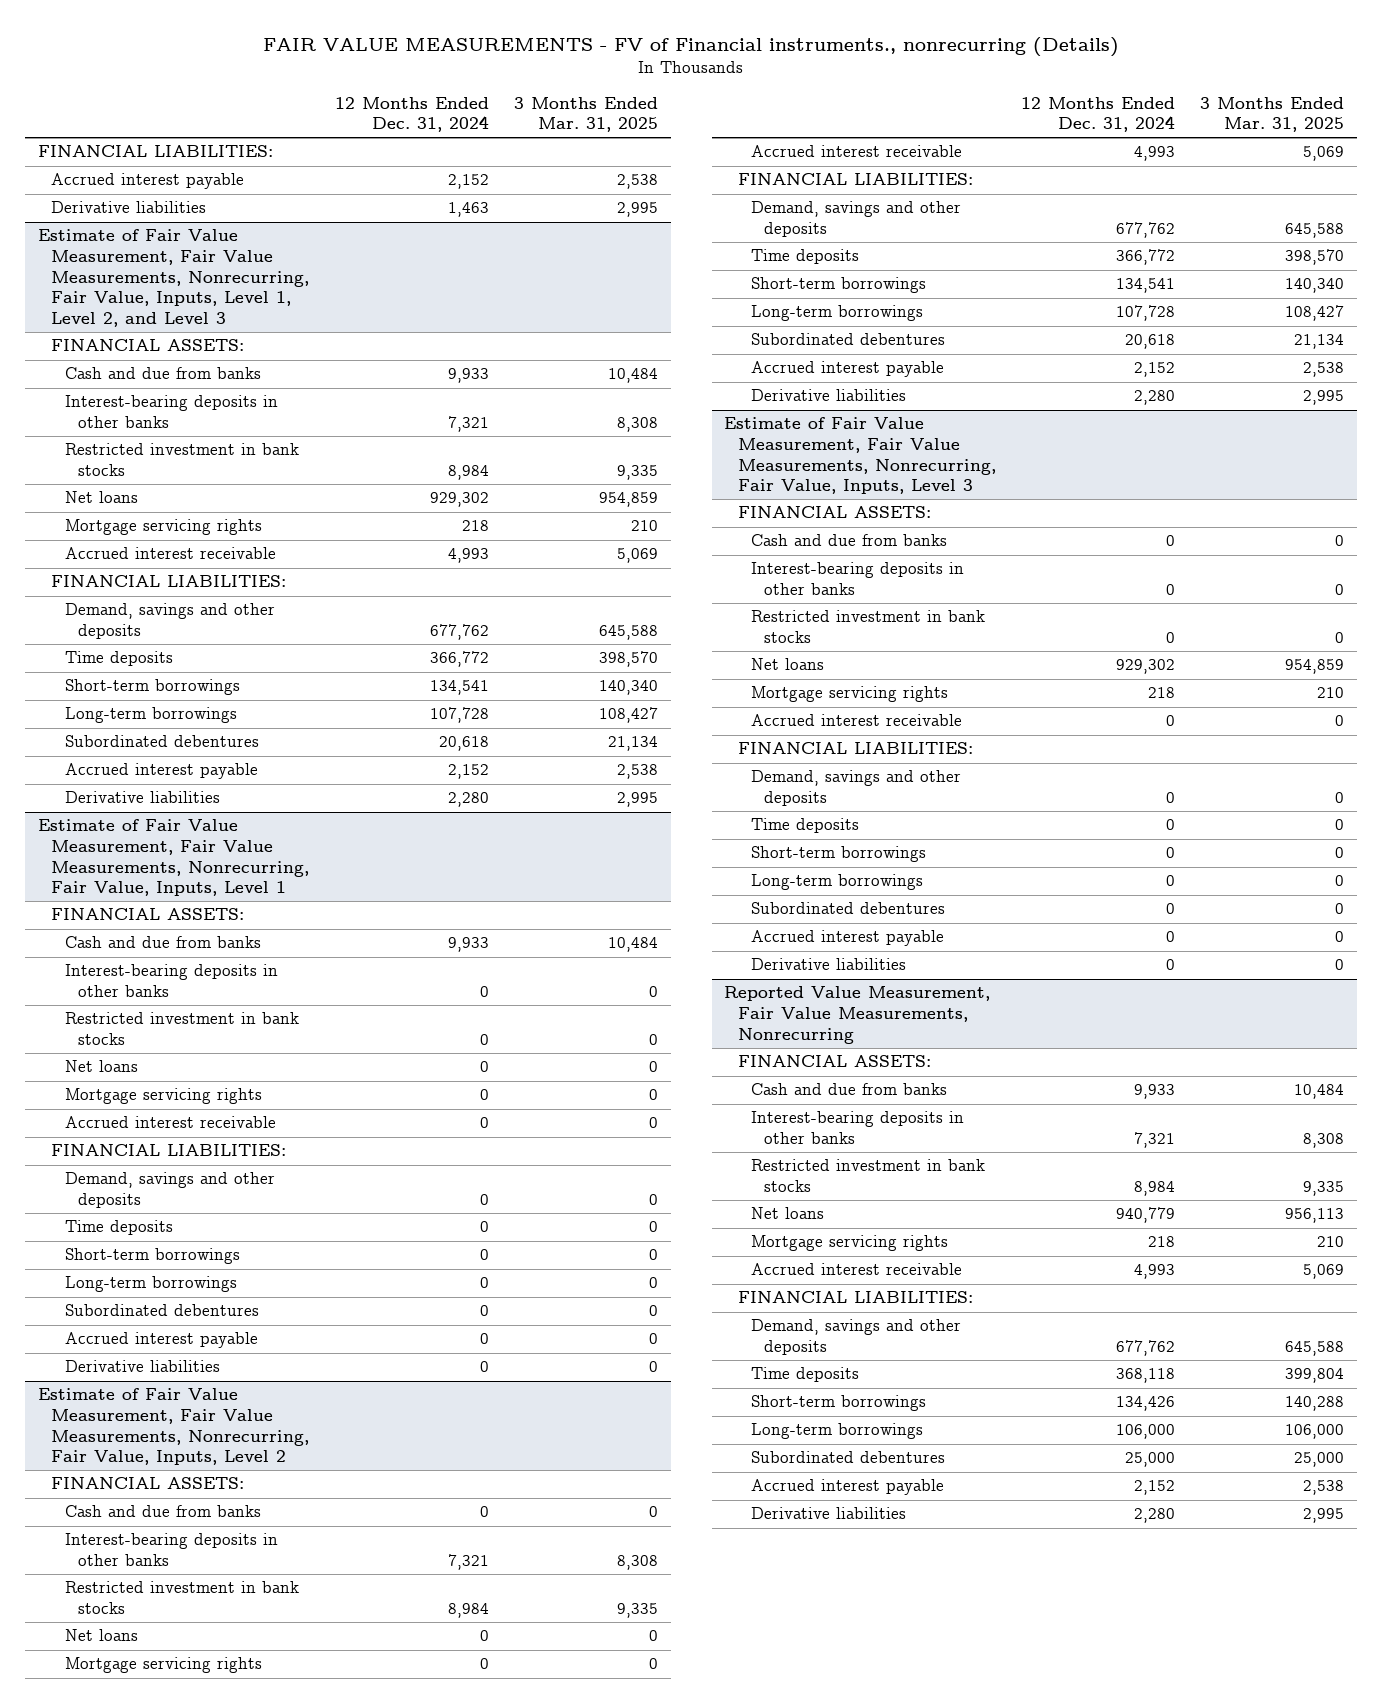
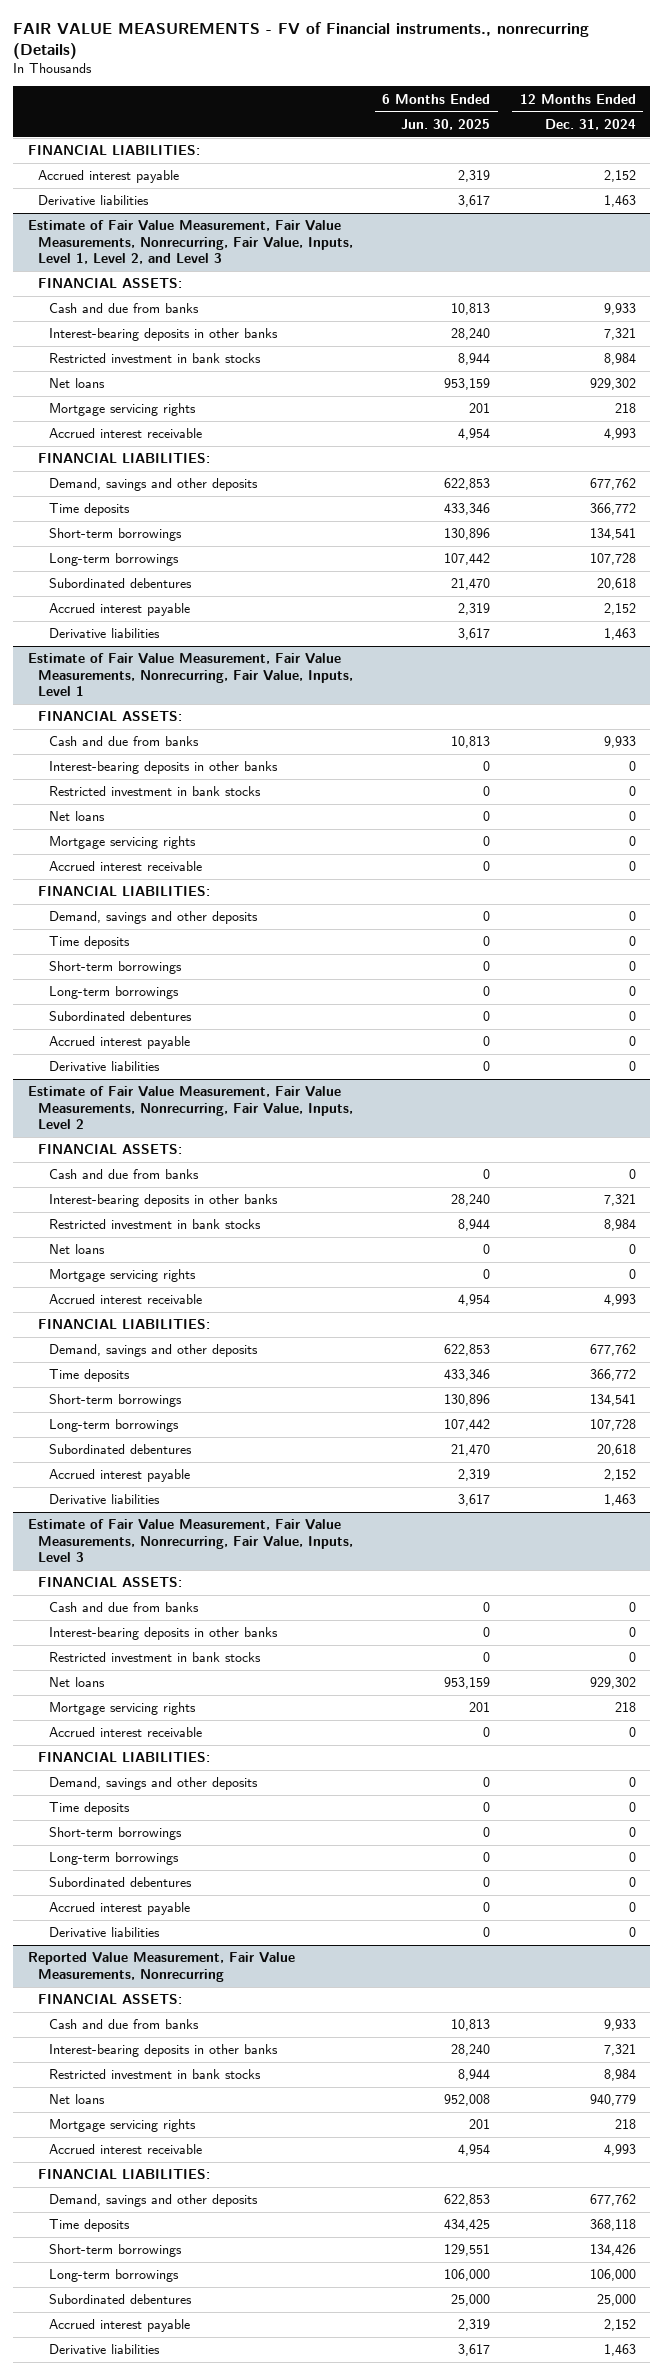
- | 12 Months Ended Dec. 31, 2024 | 3 Months Ended Mar. 31, 2025
+ | 6 Months Ended Jun. 30, 2025 | 12 Months Ended Dec. 31, 2024
@ Estimate of Fair Value Measurement, Fair Value Measurements, Nonrecurring, Fair Value, Inputs, Level 1, Level 2, and Level 3
- Derivative liabilities | 2,280 | 2,995
+ Derivative liabilities | 3,617 | 1,463
@ Estimate of Fair Value Measurement, Fair Value Measurements, Nonrecurring, Fair Value, Inputs, Level 2
- Derivative liabilities | 2,280 | 2,995
+ Derivative liabilities | 3,617 | 1,463
@ Reported Value Measurement, Fair Value Measurements, Nonrecurring
- Derivative liabilities | 2,280 | 2,995
+ Derivative liabilities | 3,617 | 1,463

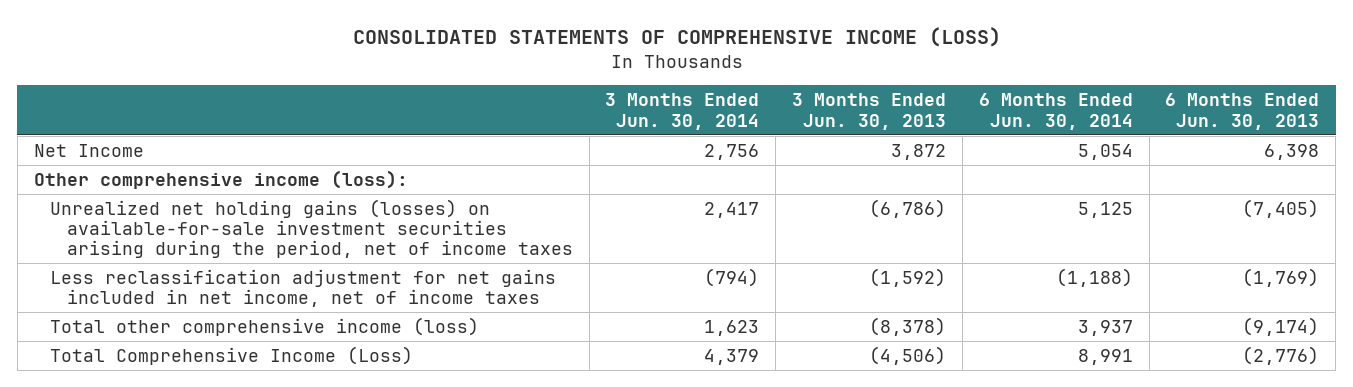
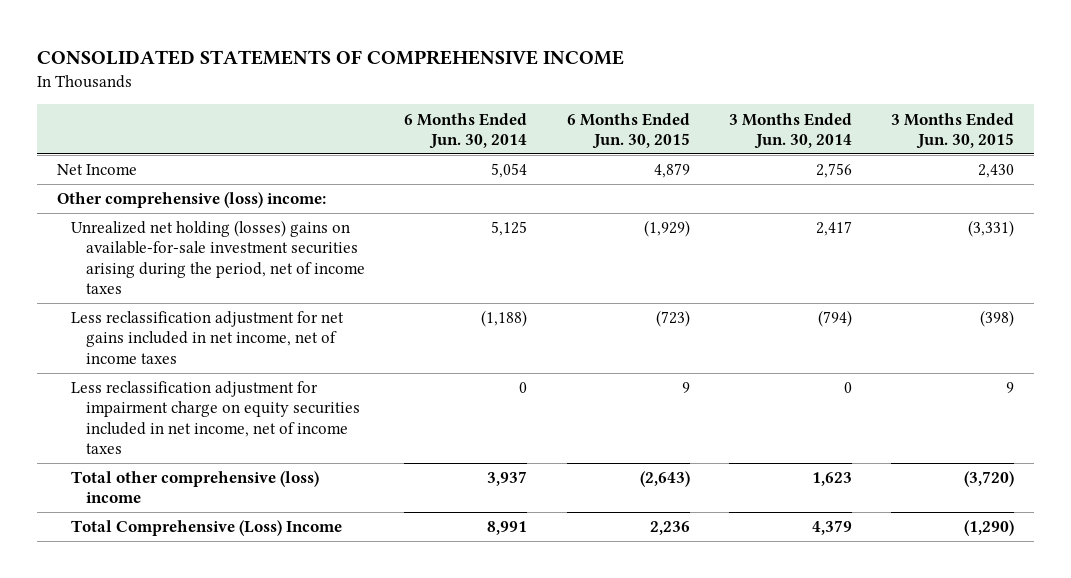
- CONSOLIDATED STATEMENTS OF COMPREHENSIVE INCOME (LOSS)
+ CONSOLIDATED STATEMENTS OF COMPREHENSIVE INCOME
- | 3 Months Ended Jun. 30, 2014 | 3 Months Ended Jun. 30, 2013 | 6 Months Ended Jun. 30, 2014 | 6 Months Ended Jun. 30, 2013
+ | 6 Months Ended Jun. 30, 2014 | 6 Months Ended Jun. 30, 2015 | 3 Months Ended Jun. 30, 2014 | 3 Months Ended Jun. 30, 2015
- Other comprehensive income (loss):
- Unrealized net holding gains (losses) on available-for-sale investment securities arising during the period, net of income taxes | 2,417 | (6,786) | 5,125 | (7,405)
+ Other comprehensive (loss) income:
+ Unrealized net holding (losses) gains on available-for-sale investment securities arising during the period, net of income taxes | 5,125 | (1,929) | 2,417 | (3,331)
- Total other comprehensive income (loss) | 1,623 | (8,378) | 3,937 | (9,174)
- Total Comprehensive Income (Loss) | 4,379 | (4,506) | 8,991 | (2,776)
+ Less reclassification adjustment for impairment charge on equity securities included in net income, net of income taxes | 0 | 9 | 0 | 9
+ Total other comprehensive (loss) income | 3,937 | (2,643) | 1,623 | (3,720)
+ Total Comprehensive (Loss) Income | 8,991 | 2,236 | 4,379 | (1,290)

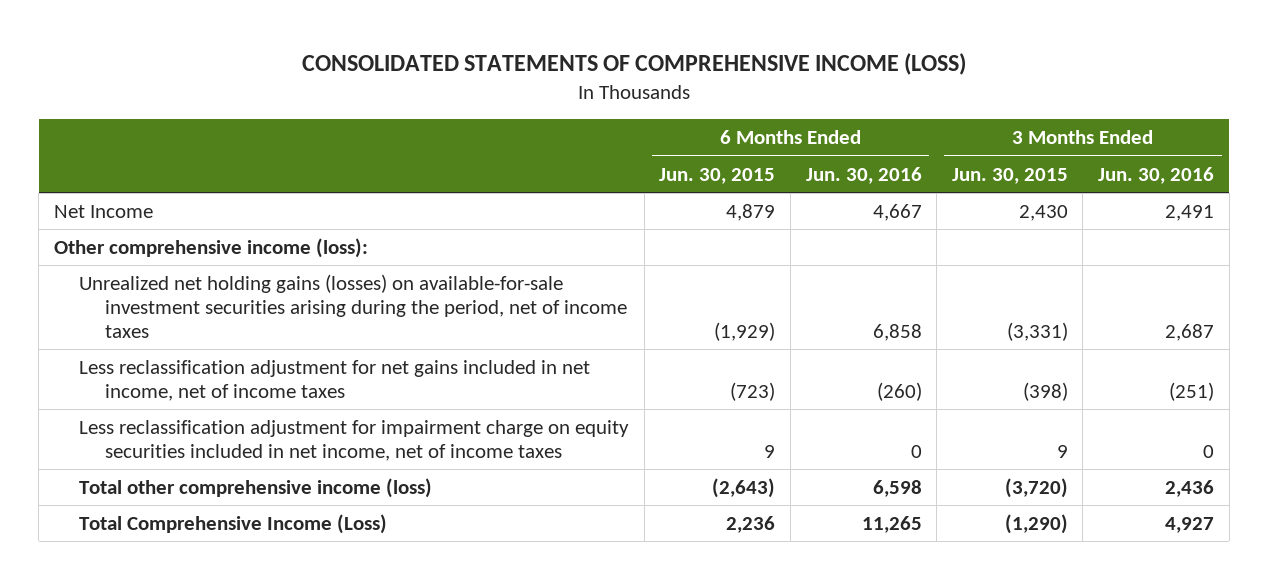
- CONSOLIDATED STATEMENTS OF COMPREHENSIVE INCOME
+ CONSOLIDATED STATEMENTS OF COMPREHENSIVE INCOME (LOSS)
- | 6 Months Ended Jun. 30, 2014 | 6 Months Ended Jun. 30, 2015 | 3 Months Ended Jun. 30, 2014 | 3 Months Ended Jun. 30, 2015
+ | 6 Months Ended Jun. 30, 2015 | 6 Months Ended Jun. 30, 2016 | 3 Months Ended Jun. 30, 2015 | 3 Months Ended Jun. 30, 2016
- Other comprehensive (loss) income:
- Unrealized net holding (losses) gains on available-for-sale investment securities arising during the period, net of income taxes | 5,125 | (1,929) | 2,417 | (3,331)
+ Other comprehensive income (loss):
+ Unrealized net holding gains (losses) on available-for-sale investment securities arising during the period, net of income taxes | (1,929) | 6,858 | (3,331) | 2,687
- Total other comprehensive (loss) income | 3,937 | (2,643) | 1,623 | (3,720)
- Total Comprehensive (Loss) Income | 8,991 | 2,236 | 4,379 | (1,290)
+ Total other comprehensive income (loss) | (2,643) | 6,598 | (3,720) | 2,436
+ Total Comprehensive Income (Loss) | 2,236 | 11,265 | (1,290) | 4,927

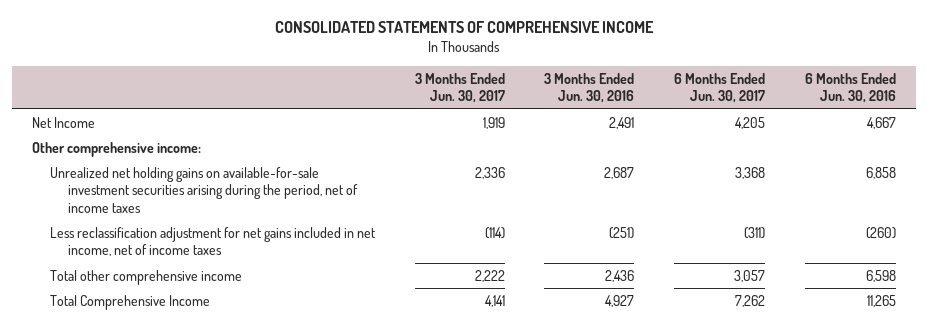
- CONSOLIDATED STATEMENTS OF COMPREHENSIVE INCOME (LOSS)
+ CONSOLIDATED STATEMENTS OF COMPREHENSIVE INCOME
- | 6 Months Ended Jun. 30, 2015 | 6 Months Ended Jun. 30, 2016 | 3 Months Ended Jun. 30, 2015 | 3 Months Ended Jun. 30, 2016
+ | 3 Months Ended Jun. 30, 2017 | 3 Months Ended Jun. 30, 2016 | 6 Months Ended Jun. 30, 2017 | 6 Months Ended Jun. 30, 2016
- Other comprehensive income (loss):
- Unrealized net holding gains (losses) on available-for-sale investment securities arising during the period, net of income taxes | (1,929) | 6,858 | (3,331) | 2,687
+ Other comprehensive income:
+ Unrealized net holding gains on available-for-sale investment securities arising during the period, net of income taxes | 2,336 | 2,687 | 3,368 | 6,858
- Less reclassification adjustment for impairment charge on equity securities included in net income, net of income taxes | 9 | 0 | 9 | 0
- Total other comprehensive income (loss) | (2,643) | 6,598 | (3,720) | 2,436
- Total Comprehensive Income (Loss) | 2,236 | 11,265 | (1,290) | 4,927
+ Total other comprehensive income | 2,222 | 2,436 | 3,057 | 6,598
+ Total Comprehensive Income | 4,141 | 4,927 | 7,262 | 11,265

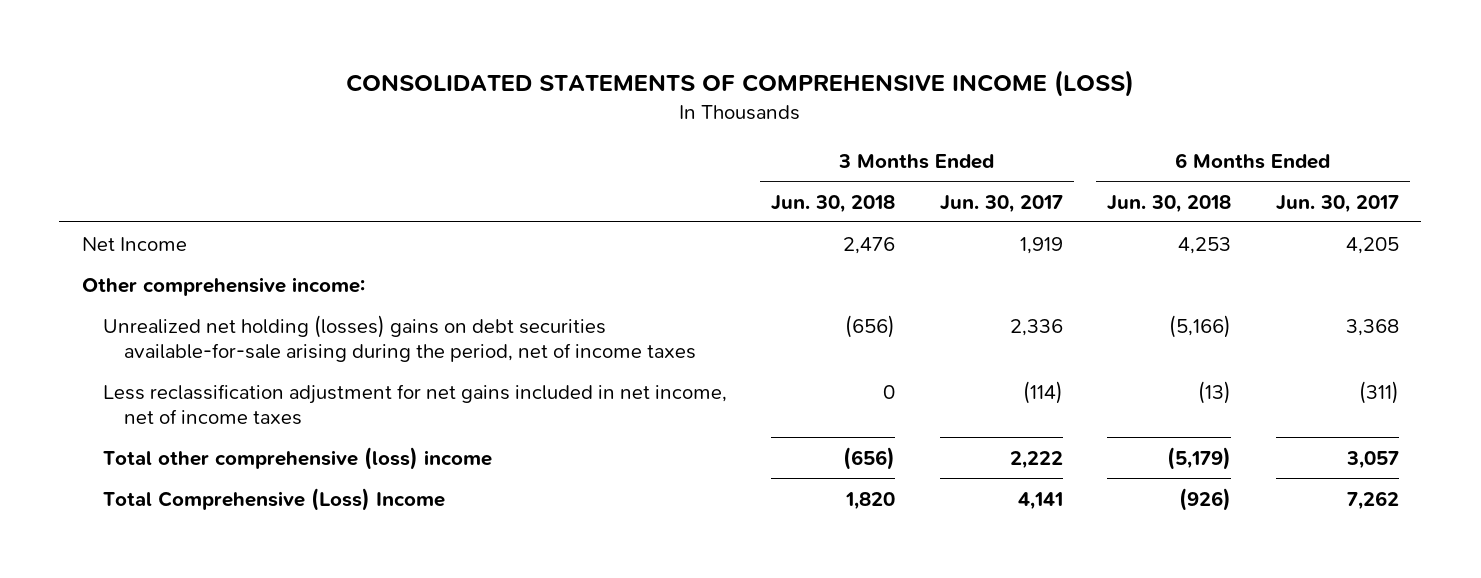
- CONSOLIDATED STATEMENTS OF COMPREHENSIVE INCOME
+ CONSOLIDATED STATEMENTS OF COMPREHENSIVE INCOME (LOSS)
- | 3 Months Ended Jun. 30, 2017 | 3 Months Ended Jun. 30, 2016 | 6 Months Ended Jun. 30, 2017 | 6 Months Ended Jun. 30, 2016
+ | 3 Months Ended Jun. 30, 2018 | 3 Months Ended Jun. 30, 2017 | 6 Months Ended Jun. 30, 2018 | 6 Months Ended Jun. 30, 2017
- Unrealized net holding gains on available-for-sale investment securities arising during the period, net of income taxes | 2,336 | 2,687 | 3,368 | 6,858
+ Unrealized net holding (losses) gains on debt securities available-for-sale arising during the period, net of income taxes | (656) | 2,336 | (5,166) | 3,368
- Total other comprehensive income | 2,222 | 2,436 | 3,057 | 6,598
- Total Comprehensive Income | 4,141 | 4,927 | 7,262 | 11,265
+ Total other comprehensive (loss) income | (656) | 2,222 | (5,179) | 3,057
+ Total Comprehensive (Loss) Income | 1,820 | 4,141 | (926) | 7,262

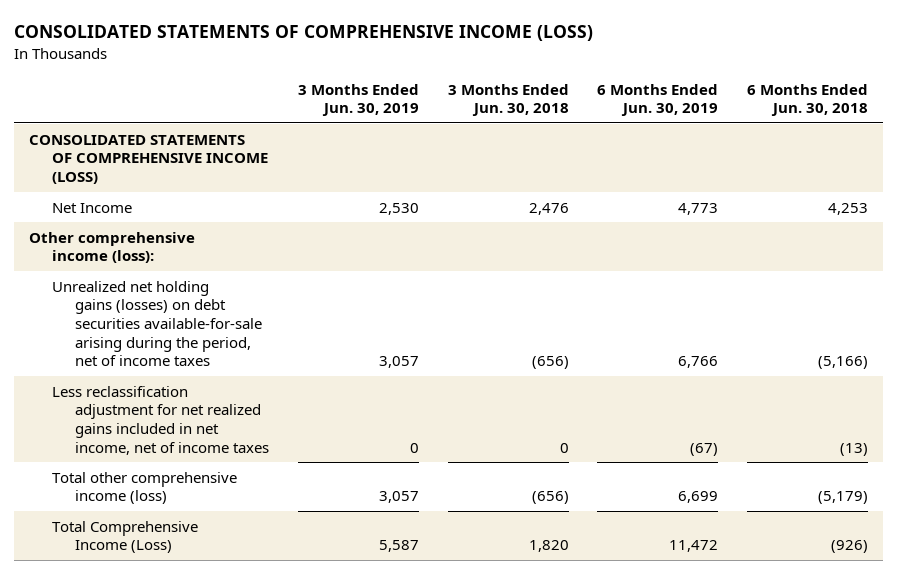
- | 3 Months Ended Jun. 30, 2018 | 3 Months Ended Jun. 30, 2017 | 6 Months Ended Jun. 30, 2018 | 6 Months Ended Jun. 30, 2017
+ | 3 Months Ended Jun. 30, 2019 | 3 Months Ended Jun. 30, 2018 | 6 Months Ended Jun. 30, 2019 | 6 Months Ended Jun. 30, 2018
+ CONSOLIDATED STATEMENTS OF COMPREHENSIVE INCOME (LOSS)
- Other comprehensive income:
- Unrealized net holding (losses) gains on debt securities available-for-sale arising during the period, net of income taxes | (656) | 2,336 | (5,166) | 3,368
- Less reclassification adjustment for net gains included in net income, net of income taxes | 0 | (114) | (13) | (311)
- Total other comprehensive (loss) income | (656) | 2,222 | (5,179) | 3,057
- Total Comprehensive (Loss) Income | 1,820 | 4,141 | (926) | 7,262
+ Other comprehensive income (loss):
+ Unrealized net holding gains (losses) on debt securities available-for-sale arising during the period, net of income taxes | 3,057 | (656) | 6,766 | (5,166)
+ Less reclassification adjustment for net realized gains included in net income, net of income taxes | 0 | 0 | (67) | (13)
+ Total other comprehensive income (loss) | 3,057 | (656) | 6,699 | (5,179)
+ Total Comprehensive Income (Loss) | 5,587 | 1,820 | 11,472 | (926)

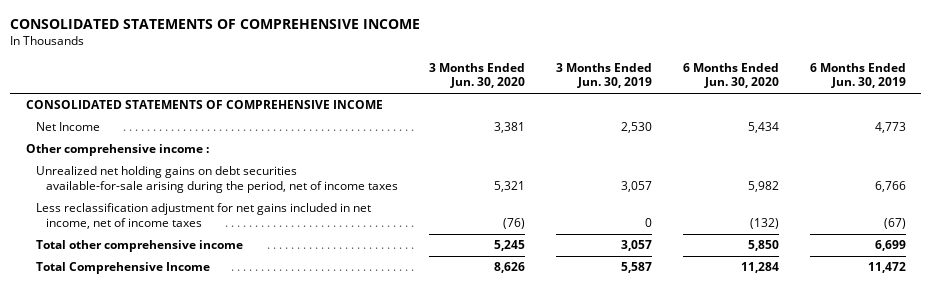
- CONSOLIDATED STATEMENTS OF COMPREHENSIVE INCOME (LOSS)
+ CONSOLIDATED STATEMENTS OF COMPREHENSIVE INCOME
- | 3 Months Ended Jun. 30, 2019 | 3 Months Ended Jun. 30, 2018 | 6 Months Ended Jun. 30, 2019 | 6 Months Ended Jun. 30, 2018
+ | 3 Months Ended Jun. 30, 2020 | 3 Months Ended Jun. 30, 2019 | 6 Months Ended Jun. 30, 2020 | 6 Months Ended Jun. 30, 2019
- CONSOLIDATED STATEMENTS OF COMPREHENSIVE INCOME (LOSS)
+ CONSOLIDATED STATEMENTS OF COMPREHENSIVE INCOME
- Other comprehensive income (loss):
- Unrealized net holding gains (losses) on debt securities available-for-sale arising during the period, net of income taxes | 3,057 | (656) | 6,766 | (5,166)
- Less reclassification adjustment for net realized gains included in net income, net of income taxes | 0 | 0 | (67) | (13)
- Total other comprehensive income (loss) | 3,057 | (656) | 6,699 | (5,179)
- Total Comprehensive Income (Loss) | 5,587 | 1,820 | 11,472 | (926)
+ Other comprehensive income :
+ Unrealized net holding gains on debt securities available-for-sale arising during the period, net of income taxes | 5,321 | 3,057 | 5,982 | 6,766
+ Less reclassification adjustment for net gains included in net income, net of income taxes | (76) | 0 | (132) | (67)
+ Total other comprehensive income | 5,245 | 3,057 | 5,850 | 6,699
+ Total Comprehensive Income | 8,626 | 5,587 | 11,284 | 11,472

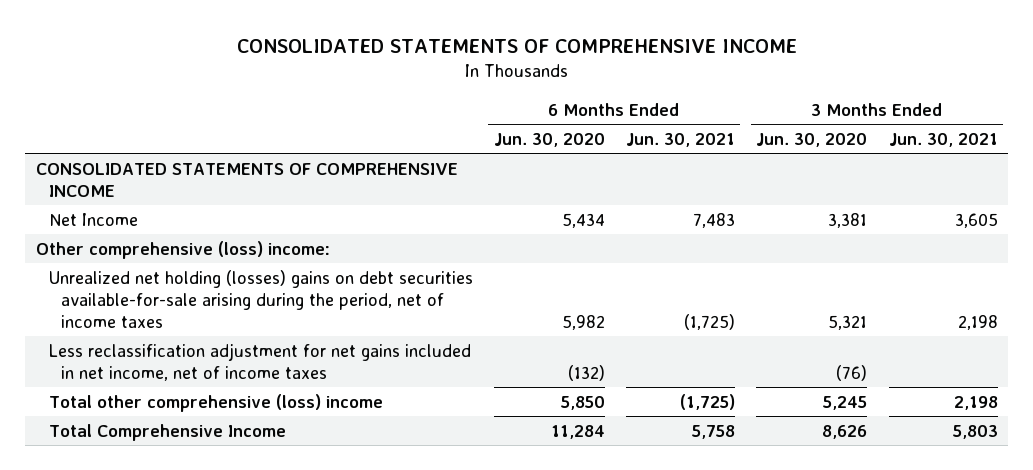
- | 3 Months Ended Jun. 30, 2020 | 3 Months Ended Jun. 30, 2019 | 6 Months Ended Jun. 30, 2020 | 6 Months Ended Jun. 30, 2019
+ | 6 Months Ended Jun. 30, 2020 | 6 Months Ended Jun. 30, 2021 | 3 Months Ended Jun. 30, 2020 | 3 Months Ended Jun. 30, 2021
- Other comprehensive income :
- Unrealized net holding gains on debt securities available-for-sale arising during the period, net of income taxes | 5,321 | 3,057 | 5,982 | 6,766
+ Other comprehensive (loss) income:
+ Unrealized net holding (losses) gains on debt securities available-for-sale arising during the period, net of income taxes | 5,982 | (1,725) | 5,321 | 2,198
- Total other comprehensive income | 5,245 | 3,057 | 5,850 | 6,699
+ Total other comprehensive (loss) income | 5,850 | (1,725) | 5,245 | 2,198

